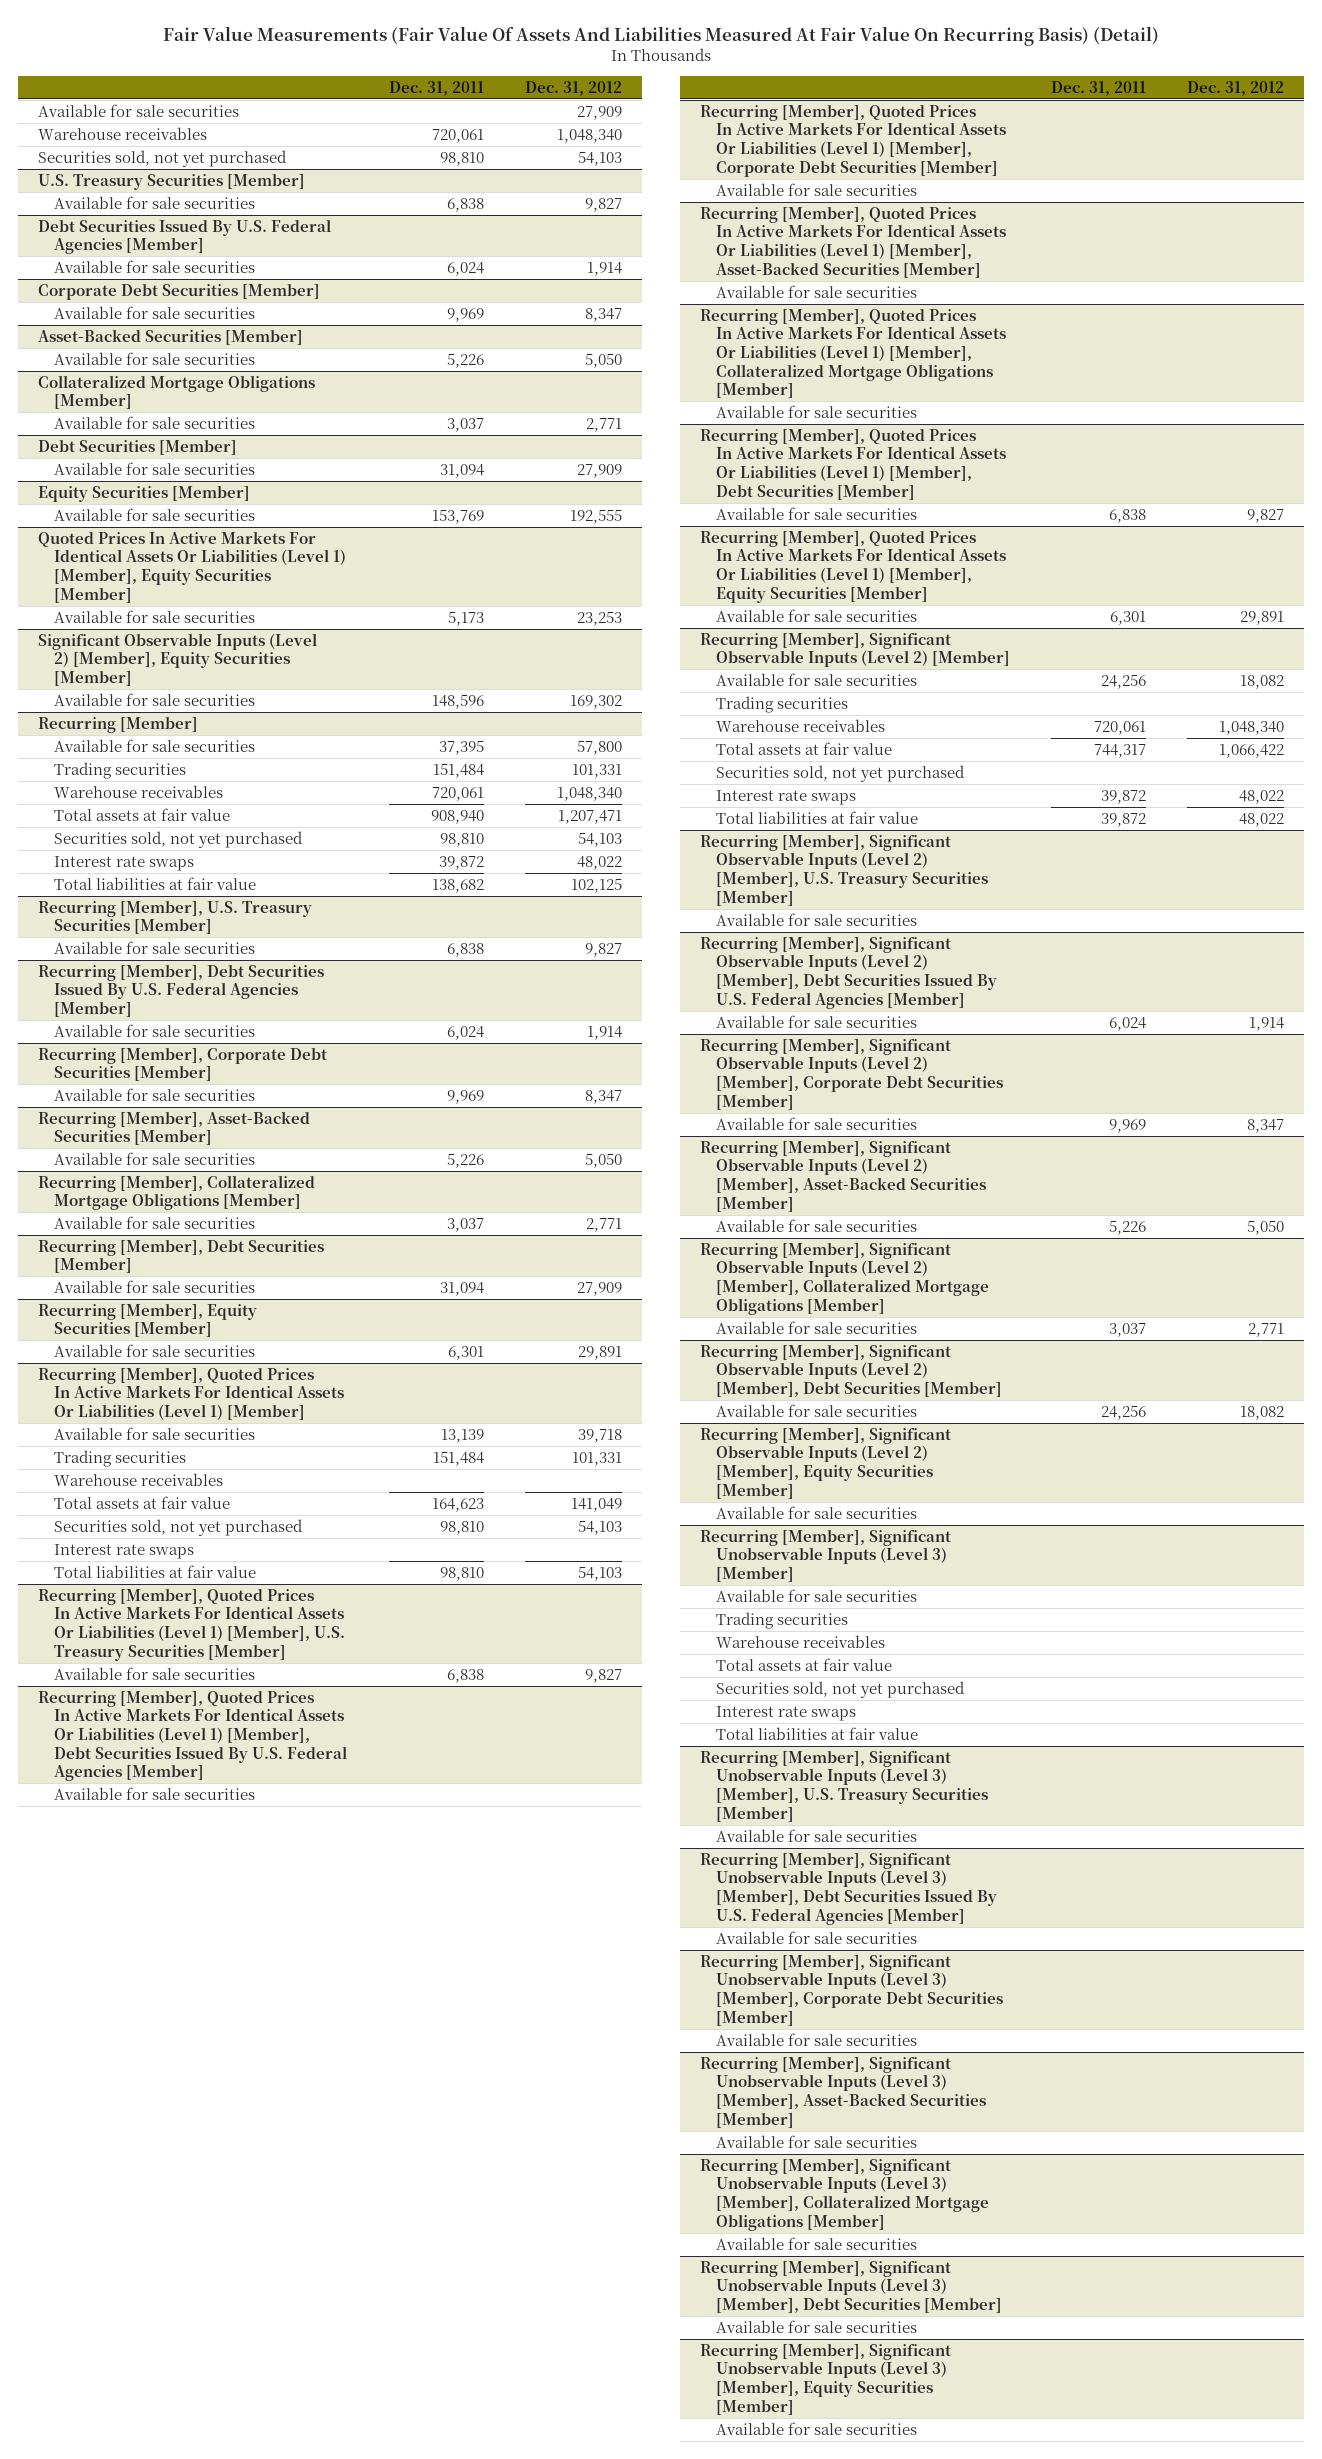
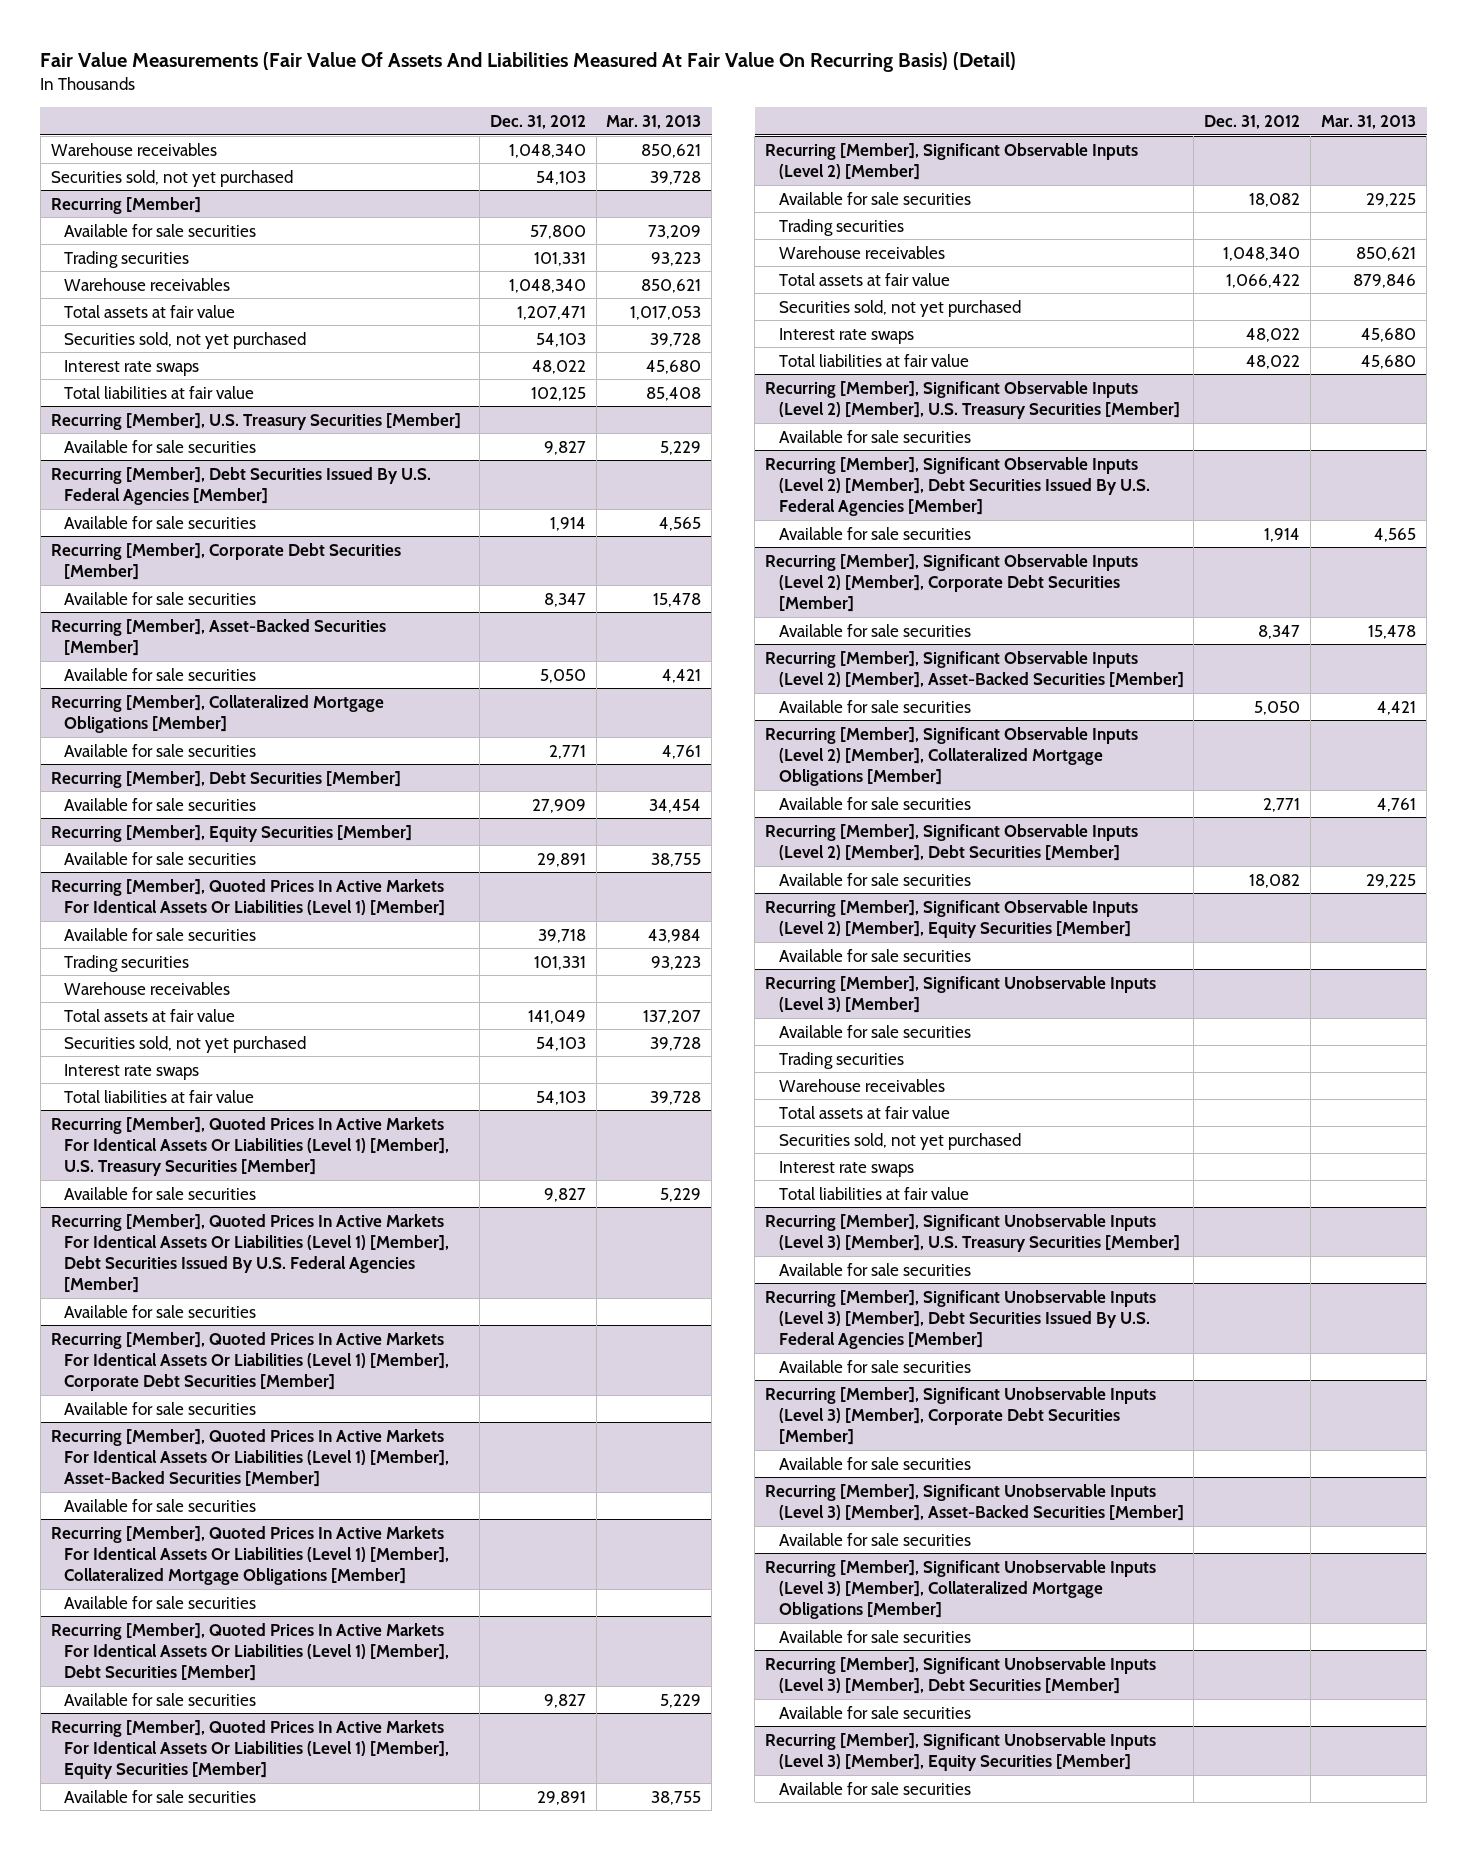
- | Dec. 31, 2011 | Dec. 31, 2012
+ | Dec. 31, 2012 | Mar. 31, 2013
- Available for sale securities | | 27,909
- U.S. Treasury Securities [Member]
- Available for sale securities | 6,838 | 9,827
- Debt Securities Issued By U.S. Federal Agencies [Member]
- Available for sale securities | 6,024 | 1,914
- Corporate Debt Securities [Member]
- Available for sale securities | 9,969 | 8,347
- Asset-Backed Securities [Member]
- Available for sale securities | 5,226 | 5,050
- Collateralized Mortgage Obligations [Member]
- Available for sale securities | 3,037 | 2,771
- Debt Securities [Member]
- Available for sale securities | 31,094 | 27,909
- Equity Securities [Member]
- Available for sale securities | 153,769 | 192,555
- Quoted Prices In Active Markets For Identical Assets Or Liabilities (Level 1) [Member], Equity Securities [Member]
- Available for sale securities | 5,173 | 23,253
- Significant Observable Inputs (Level 2) [Member], Equity Securities [Member]
- Available for sale securities | 148,596 | 169,302

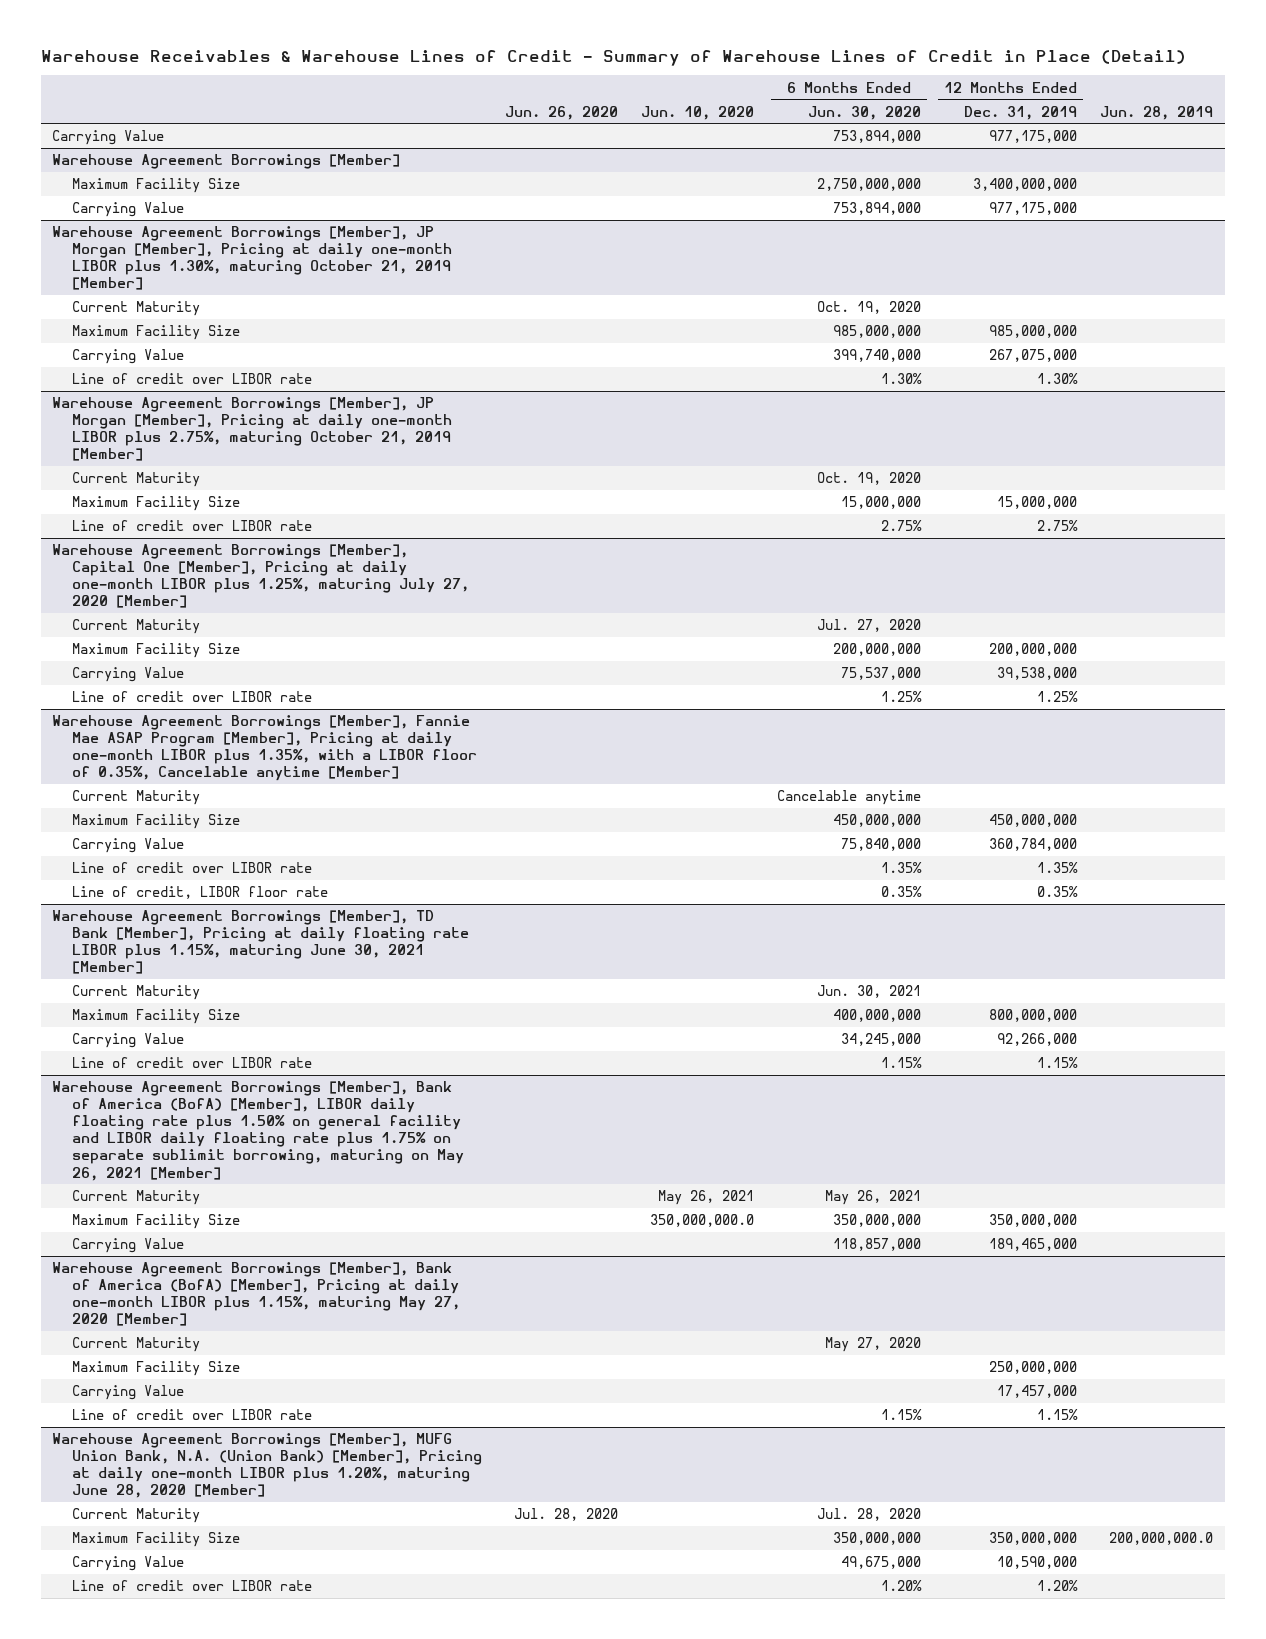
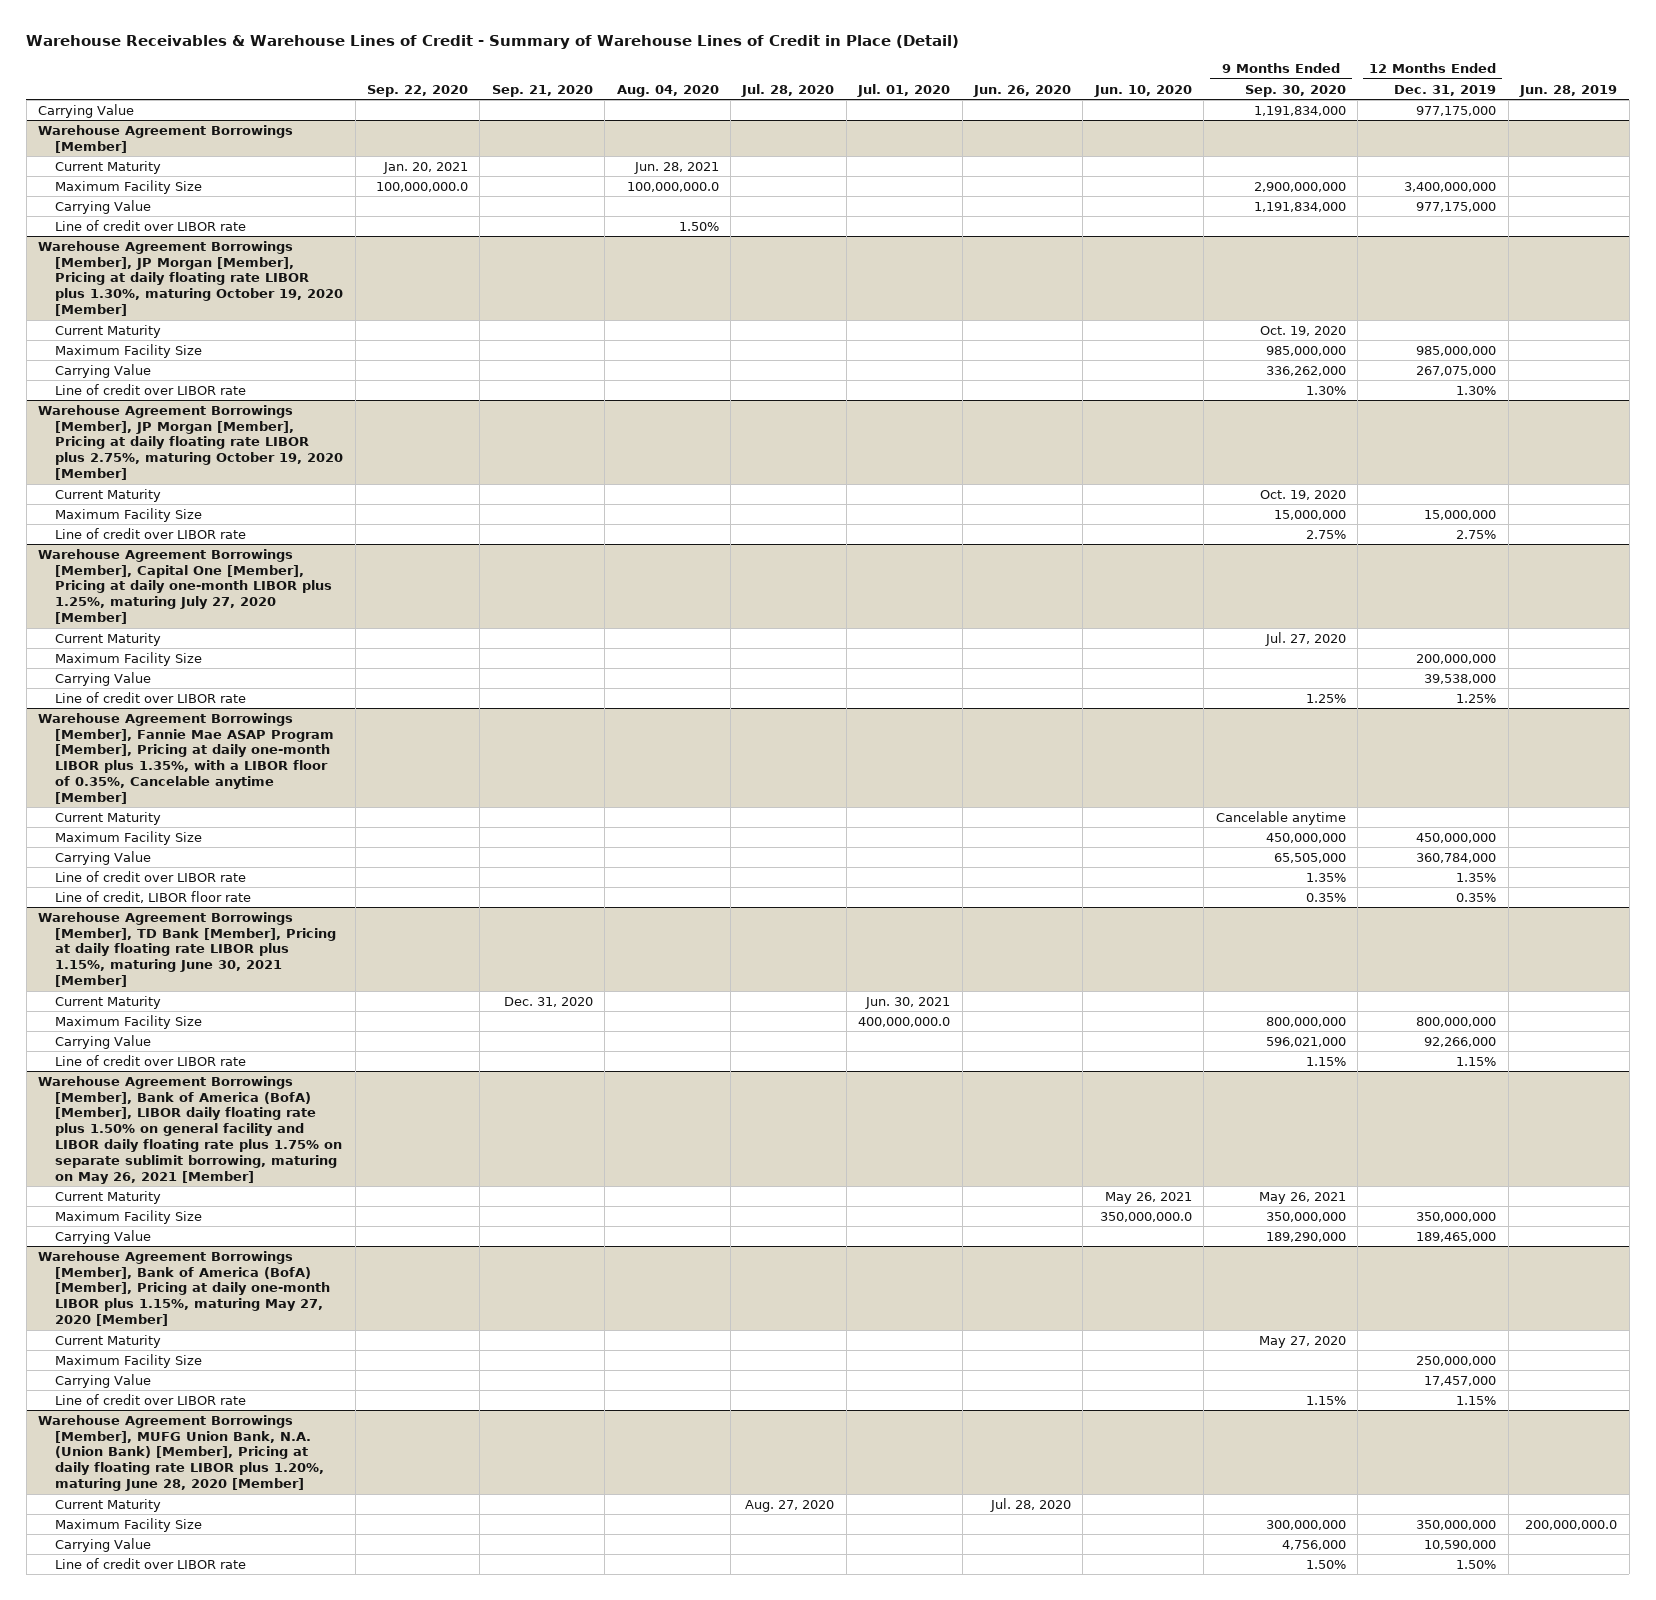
- | Jun. 26, 2020 | Jun. 10, 2020 | 6 Months Ended Jun. 30, 2020 | 12 Months Ended Dec. 31, 2019 | Jun. 28, 2019
+ | Sep. 22, 2020 | Sep. 21, 2020 | Aug. 04, 2020 | Jul. 28, 2020 | Jul. 01, 2020 | Jun. 26, 2020 | Jun. 10, 2020 | 9 Months Ended Sep. 30, 2020 | 12 Months Ended Dec. 31, 2019 | Jun. 28, 2019
@ Warehouse Agreement Borrowings [Member]
+ Current Maturity | Jan. 20, 2021 | | Jun. 28, 2021 | | | | | | |
- Warehouse Agreement Borrowings [Member], JP Morgan [Member], Pricing at daily one-month LIBOR plus 1.30%, maturing October 21, 2019 [Member]
@ Warehouse Agreement Borrowings [Member]
+ Line of credit over LIBOR rate | | | 1.50% | | | | | | |
+ Warehouse Agreement Borrowings [Member], JP Morgan [Member], Pricing at daily floating rate LIBOR plus 1.30%, maturing October 19, 2020 [Member]
- Warehouse Agreement Borrowings [Member], JP Morgan [Member], Pricing at daily one-month LIBOR plus 2.75%, maturing October 21, 2019 [Member]
+ Warehouse Agreement Borrowings [Member], JP Morgan [Member], Pricing at daily floating rate LIBOR plus 2.75%, maturing October 19, 2020 [Member]
- Warehouse Agreement Borrowings [Member], MUFG Union Bank, N.A. (Union Bank) [Member], Pricing at daily one-month LIBOR plus 1.20%, maturing June 28, 2020 [Member]
+ Warehouse Agreement Borrowings [Member], MUFG Union Bank, N.A. (Union Bank) [Member], Pricing at daily floating rate LIBOR plus 1.20%, maturing June 28, 2020 [Member]
- Line of credit over LIBOR rate | | | 1.20% | 1.20% |
+ Line of credit over LIBOR rate | | | | | | | | 1.50% | 1.50% |

